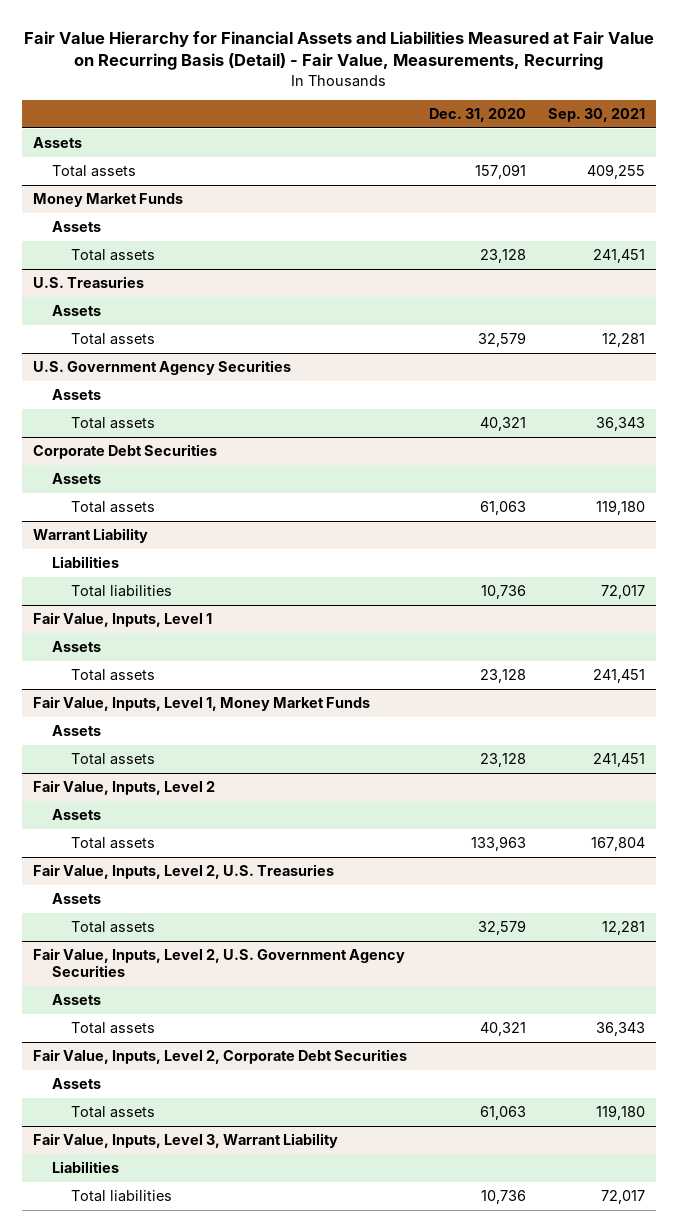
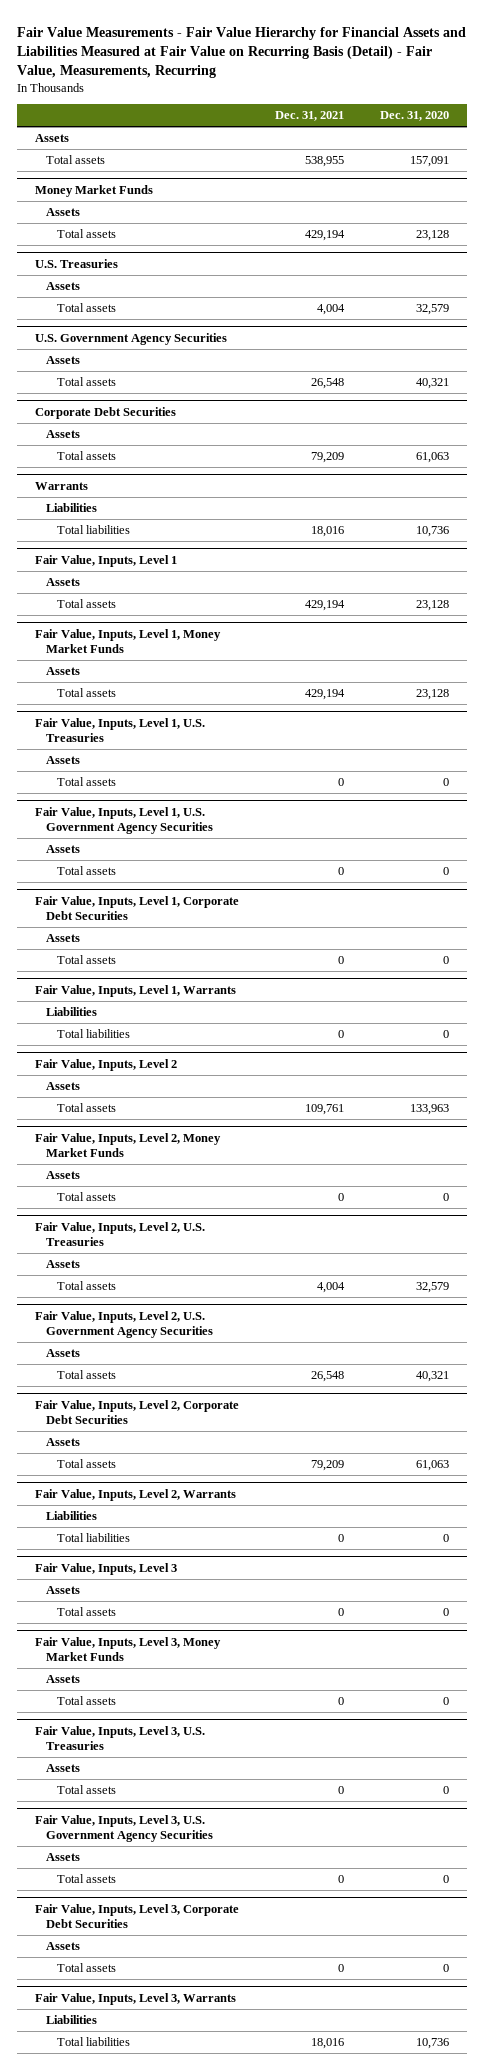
- Fair Value Hierarchy for Financial Assets and Liabilities Measured at Fair Value on Recurring Basis (Detail) - Fair Value, Measurements, Recurring
+ Fair Value Measurements - Fair Value Hierarchy for Financial Assets and Liabilities Measured at Fair Value on Recurring Basis (Detail) - Fair Value, Measurements, Recurring
- | Dec. 31, 2020 | Sep. 30, 2021
+ | Dec. 31, 2021 | Dec. 31, 2020
- Warrant Liability
+ Warrants
+ Fair Value, Inputs, Level 1, U.S. Treasuries
+ Assets
+ Total assets | 0 | 0
+ Fair Value, Inputs, Level 1, U.S. Government Agency Securities
+ Assets
+ Total assets | 0 | 0
+ Fair Value, Inputs, Level 1, Corporate Debt Securities
+ Assets
+ Total assets | 0 | 0
+ Fair Value, Inputs, Level 1, Warrants
+ Liabilities
+ Total liabilities | 0 | 0
+ Fair Value, Inputs, Level 2, Money Market Funds
+ Assets
+ Total assets | 0 | 0
- Fair Value, Inputs, Level 3, Warrant Liability
+ Fair Value, Inputs, Level 2, Warrants
+ Total liabilities | 0 | 0
+ Fair Value, Inputs, Level 3
+ Assets
+ Total assets | 0 | 0
+ Fair Value, Inputs, Level 3, Money Market Funds
+ Assets
+ Total assets | 0 | 0
+ Fair Value, Inputs, Level 3, U.S. Treasuries
+ Assets
+ Total assets | 0 | 0
+ Fair Value, Inputs, Level 3, U.S. Government Agency Securities
+ Assets
+ Total assets | 0 | 0
+ Fair Value, Inputs, Level 3, Corporate Debt Securities
+ Assets
+ Total assets | 0 | 0
+ Fair Value, Inputs, Level 3, Warrants
+ Liabilities

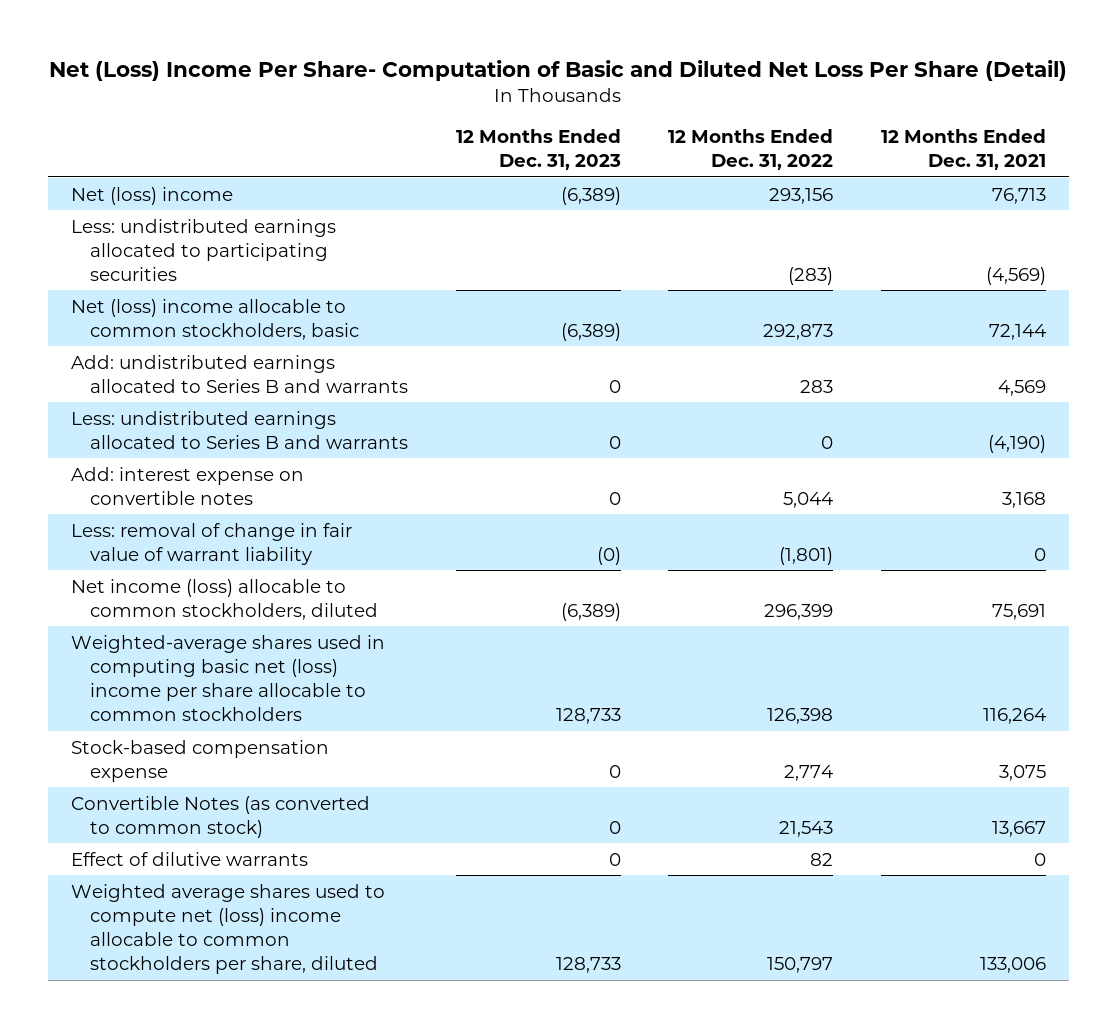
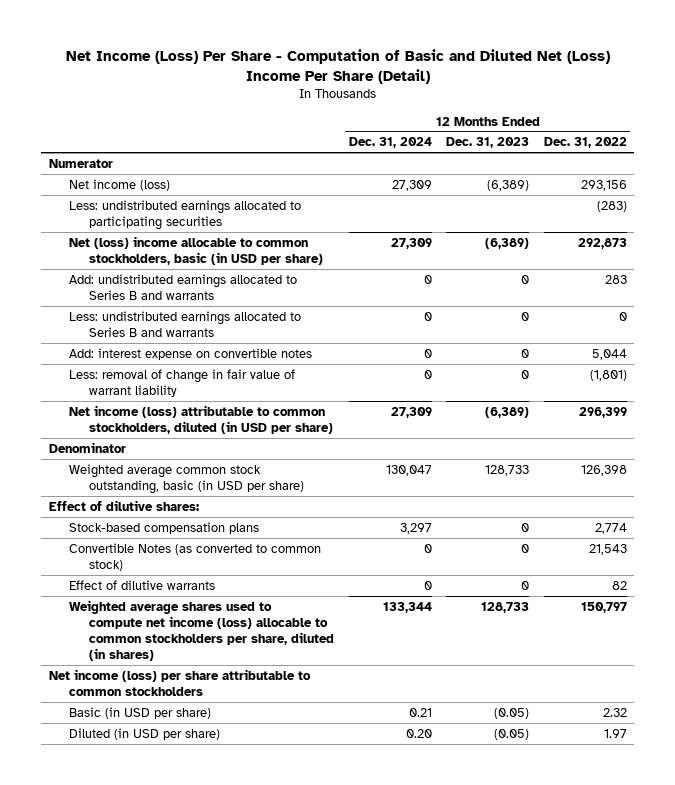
- Net (Loss) Income Per Share- Computation of Basic and Diluted Net Loss Per Share (Detail)
+ Net Income (Loss) Per Share - Computation of Basic and Diluted Net (Loss) Income Per Share (Detail)
- | 12 Months Ended Dec. 31, 2023 | 12 Months Ended Dec. 31, 2022 | 12 Months Ended Dec. 31, 2021
+ | 12 Months Ended Dec. 31, 2024 | 12 Months Ended Dec. 31, 2023 | 12 Months Ended Dec. 31, 2022
- Net (loss) income | (6,389) | 293,156 | 76,713
+ Numerator
+ Net income (loss) | 27,309 | (6,389) | 293,156
- Net (loss) income allocable to common stockholders, basic | (6,389) | 292,873 | 72,144
+ Net (loss) income allocable to common stockholders, basic (in USD per share) | 27,309 | (6,389) | 292,873
- Less: removal of change in fair value of warrant liability | (0) | (1,801) | 0
- Net income (loss) allocable to common stockholders, diluted | (6,389) | 296,399 | 75,691
- Weighted-average shares used in computing basic net (loss) income per share allocable to common stockholders | 128,733 | 126,398 | 116,264
- Stock-based compensation expense | 0 | 2,774 | 3,075
+ Less: removal of change in fair value of warrant liability | 0 | 0 | (1,801)
+ Net income (loss) attributable to common stockholders, diluted (in USD per share) | 27,309 | (6,389) | 296,399
+ Denominator
+ Weighted average common stock outstanding, basic (in USD per share) | 130,047 | 128,733 | 126,398
+ Effect of dilutive shares:
+ Stock-based compensation plans | 3,297 | 0 | 2,774
- Weighted average shares used to compute net (loss) income allocable to common stockholders per share, diluted | 128,733 | 150,797 | 133,006
+ Weighted average shares used to compute net income (loss) allocable to common stockholders per share, diluted (in shares) | 133,344 | 128,733 | 150,797
+ Net income (loss) per share attributable to common stockholders
+ Basic (in USD per share) | 0.21 | (0.05) | 2.32
+ Diluted (in USD per share) | 0.20 | (0.05) | 1.97

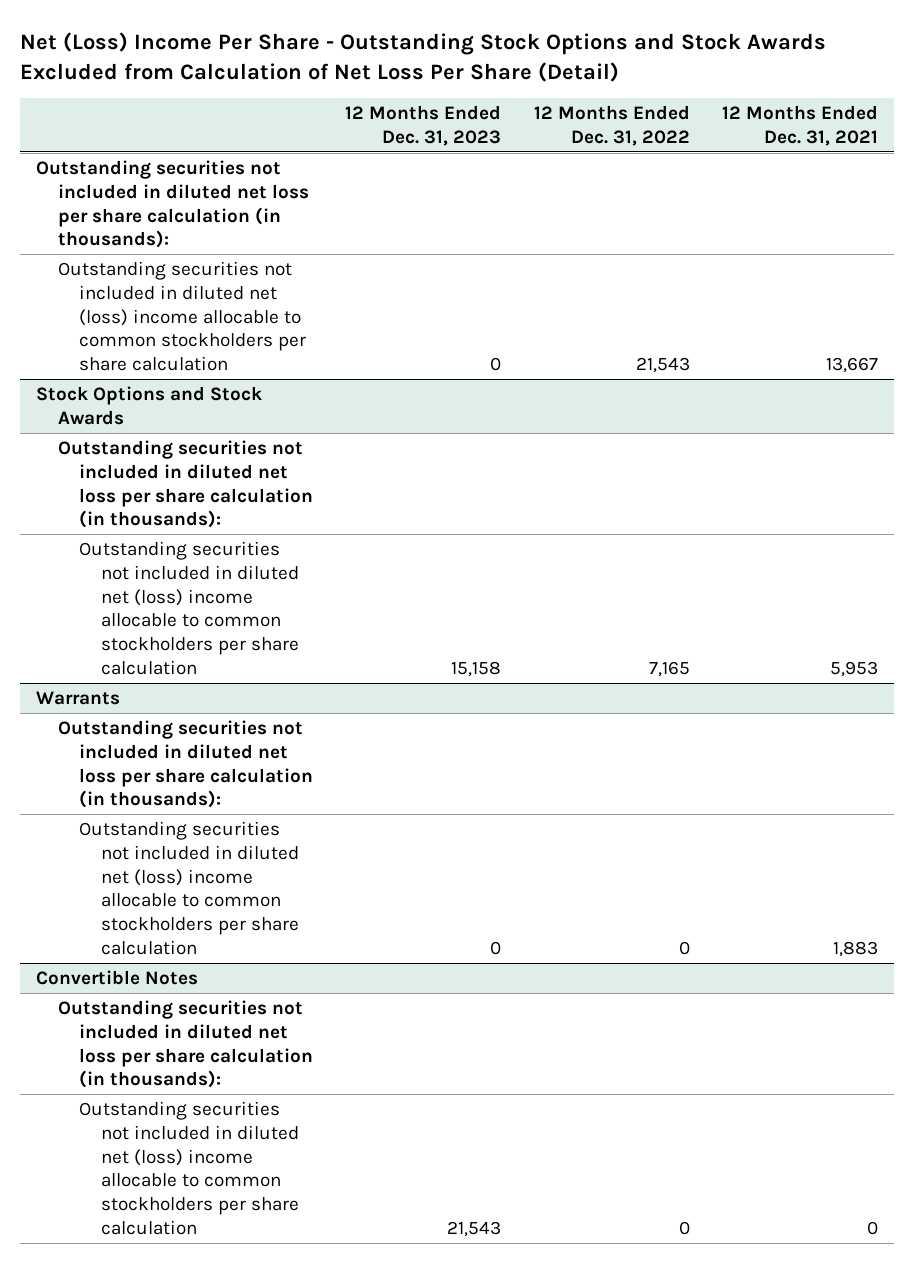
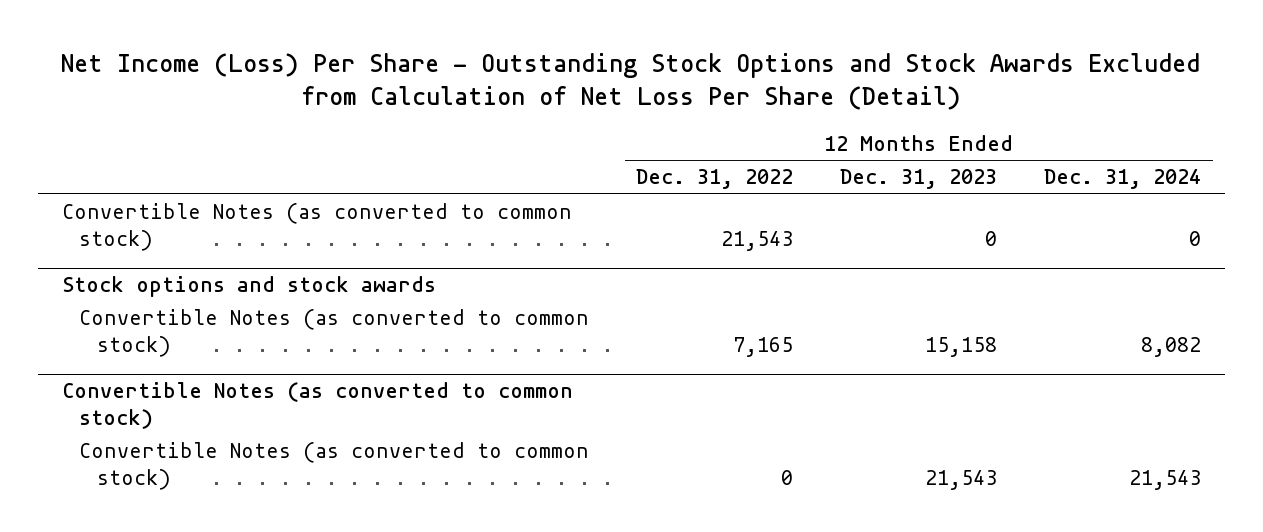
- Net (Loss) Income Per Share - Outstanding Stock Options and Stock Awards Excluded from Calculation of Net Loss Per Share (Detail)
+ Net Income (Loss) Per Share - Outstanding Stock Options and Stock Awards Excluded from Calculation of Net Loss Per Share (Detail)
- | 12 Months Ended Dec. 31, 2023 | 12 Months Ended Dec. 31, 2022 | 12 Months Ended Dec. 31, 2021
+ | 12 Months Ended Dec. 31, 2022 | 12 Months Ended Dec. 31, 2023 | 12 Months Ended Dec. 31, 2024
- Outstanding securities not included in diluted net loss per share calculation (in thousands):
- Outstanding securities not included in diluted net (loss) income allocable to common stockholders per share calculation | 0 | 21,543 | 13,667
- Stock Options and Stock Awards
- Outstanding securities not included in diluted net loss per share calculation (in thousands):
- Outstanding securities not included in diluted net (loss) income allocable to common stockholders per share calculation | 15,158 | 7,165 | 5,953
- Warrants
- Outstanding securities not included in diluted net loss per share calculation (in thousands):
- Outstanding securities not included in diluted net (loss) income allocable to common stockholders per share calculation | 0 | 0 | 1,883
- Convertible Notes
- Outstanding securities not included in diluted net loss per share calculation (in thousands):
- Outstanding securities not included in diluted net (loss) income allocable to common stockholders per share calculation | 21,543 | 0 | 0
+ Convertible Notes (as converted to common stock) | 21,543 | 0 | 0
+ Stock options and stock awards
+ Convertible Notes (as converted to common stock) | 7,165 | 15,158 | 8,082
+ Convertible Notes (as converted to common stock)
+ Convertible Notes (as converted to common stock) | 0 | 21,543 | 21,543

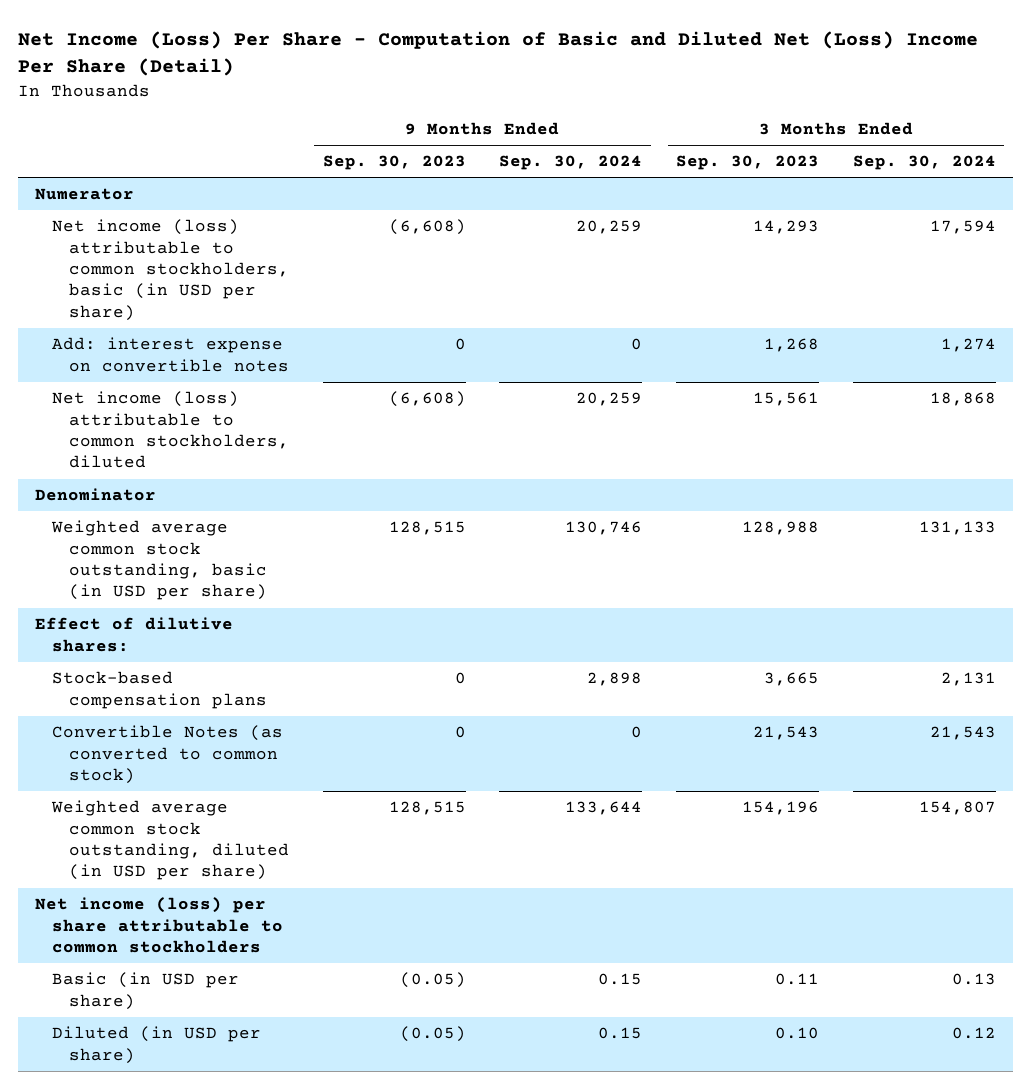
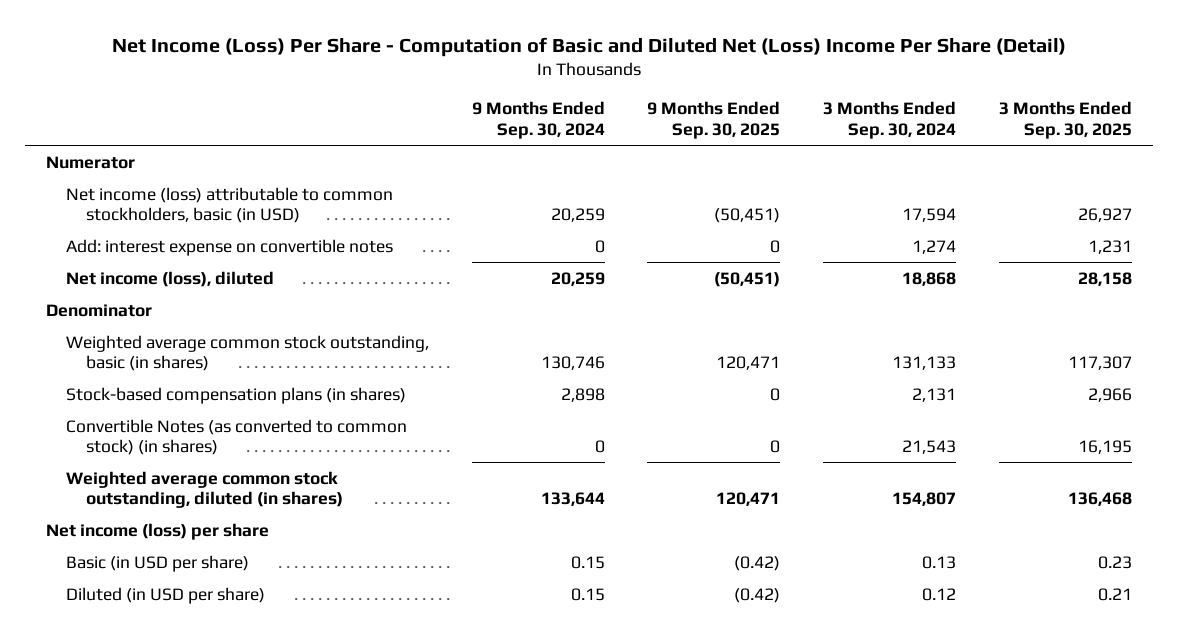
- | 9 Months Ended Sep. 30, 2023 | 9 Months Ended Sep. 30, 2024 | 3 Months Ended Sep. 30, 2023 | 3 Months Ended Sep. 30, 2024
+ | 9 Months Ended Sep. 30, 2024 | 9 Months Ended Sep. 30, 2025 | 3 Months Ended Sep. 30, 2024 | 3 Months Ended Sep. 30, 2025
- Net income (loss) attributable to common stockholders, basic (in USD per share) | (6,608) | 20,259 | 14,293 | 17,594
+ Net income (loss) attributable to common stockholders, basic (in USD) | 20,259 | (50,451) | 17,594 | 26,927
- Net income (loss) attributable to common stockholders, diluted | (6,608) | 20,259 | 15,561 | 18,868
+ Net income (loss), diluted | 20,259 | (50,451) | 18,868 | 28,158
- Weighted average common stock outstanding, basic (in USD per share) | 128,515 | 130,746 | 128,988 | 131,133
- Effect of dilutive shares:
- Stock-based compensation plans | 0 | 2,898 | 3,665 | 2,131
- Convertible Notes (as converted to common stock) | 0 | 0 | 21,543 | 21,543
- Weighted average common stock outstanding, diluted (in USD per share) | 128,515 | 133,644 | 154,196 | 154,807
- Net income (loss) per share attributable to common stockholders
+ Weighted average common stock outstanding, basic (in shares) | 130,746 | 120,471 | 131,133 | 117,307
+ Stock-based compensation plans (in shares) | 2,898 | 0 | 2,131 | 2,966
+ Convertible Notes (as converted to common stock) (in shares) | 0 | 0 | 21,543 | 16,195
+ Weighted average common stock outstanding, diluted (in shares) | 133,644 | 120,471 | 154,807 | 136,468
+ Net income (loss) per share

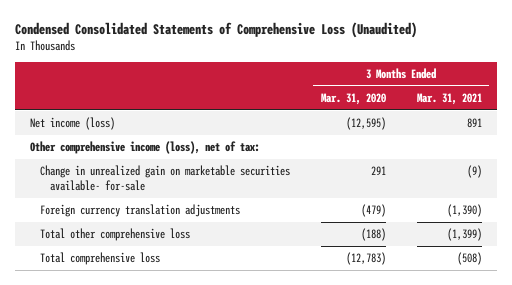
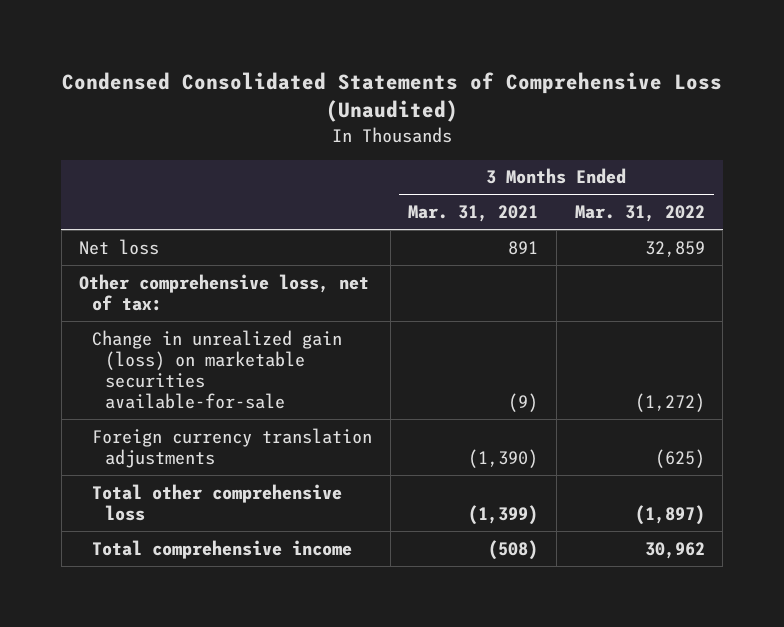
- | 3 Months Ended Mar. 31, 2020 | 3 Months Ended Mar. 31, 2021
+ | 3 Months Ended Mar. 31, 2021 | 3 Months Ended Mar. 31, 2022
- Net income (loss) | (12,595) | 891
- Other comprehensive income (loss), net of tax:
- Change in unrealized gain on marketable securities available- for-sale | 291 | (9)
+ Net loss | 891 | 32,859
+ Other comprehensive loss, net of tax:
+ Change in unrealized gain (loss) on marketable securities available-for-sale | (9) | (1,272)
- Total comprehensive loss | (12,783) | (508)
+ Total comprehensive income | (508) | 30,962

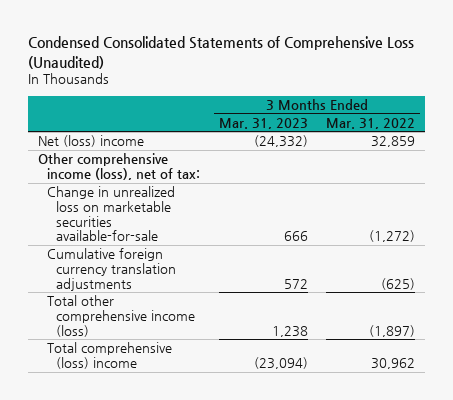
- | 3 Months Ended Mar. 31, 2021 | 3 Months Ended Mar. 31, 2022
+ | 3 Months Ended Mar. 31, 2023 | 3 Months Ended Mar. 31, 2022
- Net loss | 891 | 32,859
- Other comprehensive loss, net of tax:
- Change in unrealized gain (loss) on marketable securities available-for-sale | (9) | (1,272)
- Foreign currency translation adjustments | (1,390) | (625)
- Total other comprehensive loss | (1,399) | (1,897)
- Total comprehensive income | (508) | 30,962
+ Net (loss) income | (24,332) | 32,859
+ Other comprehensive income (loss), net of tax:
+ Change in unrealized loss on marketable securities available-for-sale | 666 | (1,272)
+ Cumulative foreign currency translation adjustments | 572 | (625)
+ Total other comprehensive income (loss) | 1,238 | (1,897)
+ Total comprehensive (loss) income | (23,094) | 30,962

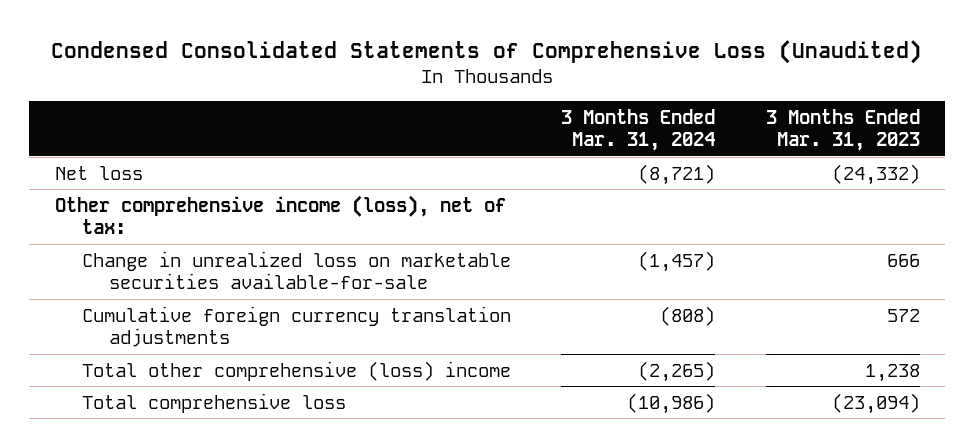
- | 3 Months Ended Mar. 31, 2023 | 3 Months Ended Mar. 31, 2022
+ | 3 Months Ended Mar. 31, 2024 | 3 Months Ended Mar. 31, 2023
- Net (loss) income | (24,332) | 32,859
+ Net loss | (8,721) | (24,332)
- Total other comprehensive income (loss) | 1,238 | (1,897)
- Total comprehensive (loss) income | (23,094) | 30,962
+ Total other comprehensive (loss) income | (2,265) | 1,238
+ Total comprehensive loss | (10,986) | (23,094)

